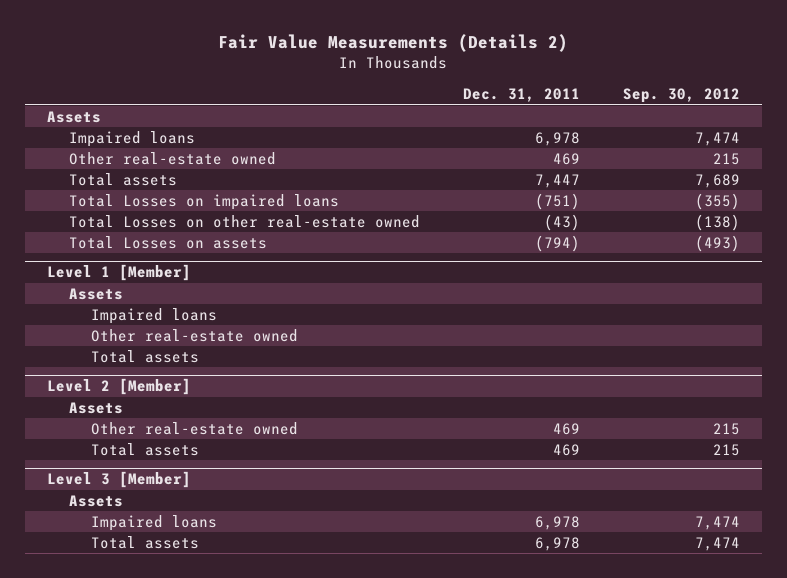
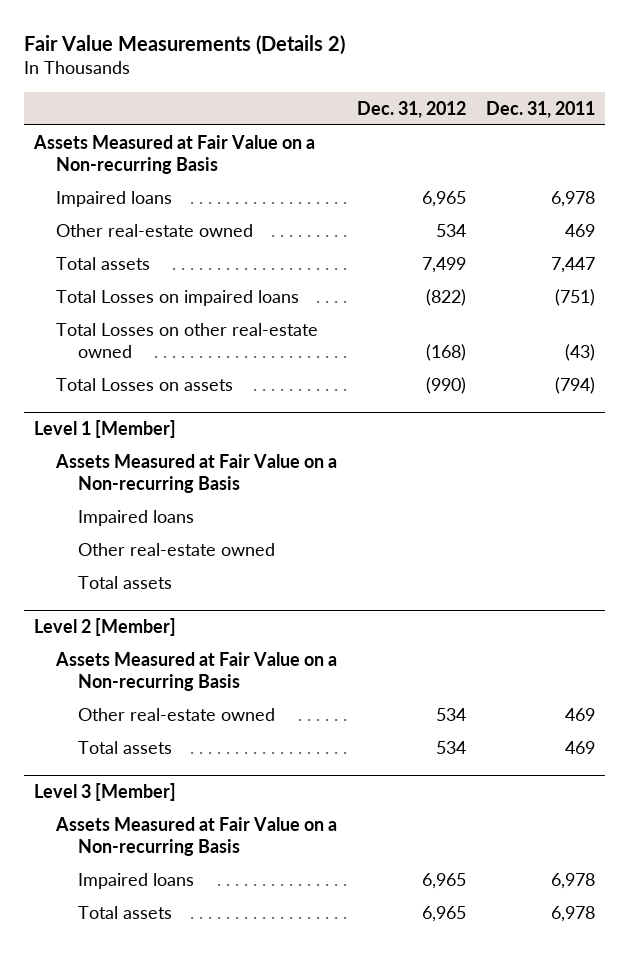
- | Dec. 31, 2011 | Sep. 30, 2012
+ | Dec. 31, 2012 | Dec. 31, 2011
- Assets
+ Assets Measured at Fair Value on a Non-recurring Basis
@ Level 1 [Member]
- Assets
+ Assets Measured at Fair Value on a Non-recurring Basis
@ Level 2 [Member]
- Assets
+ Assets Measured at Fair Value on a Non-recurring Basis
@ Level 3 [Member]
- Assets
+ Assets Measured at Fair Value on a Non-recurring Basis

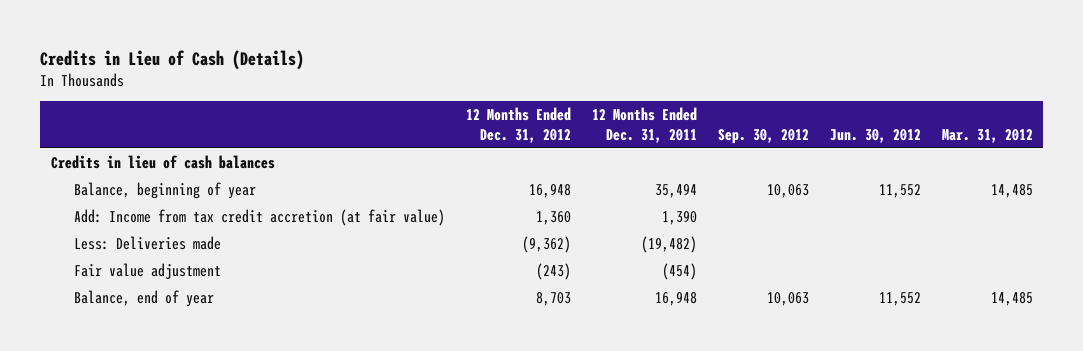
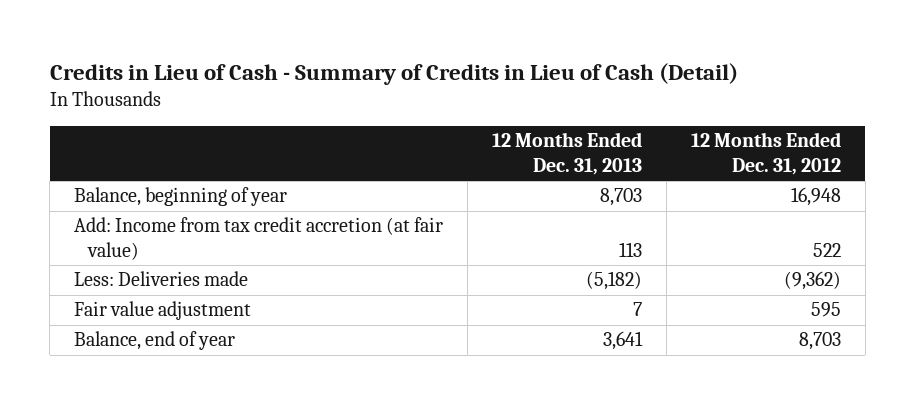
- Credits in Lieu of Cash (Details)
+ Credits in Lieu of Cash - Summary of Credits in Lieu of Cash (Detail)
- | 12 Months Ended Dec. 31, 2012 | 12 Months Ended Dec. 31, 2011 | Sep. 30, 2012 | Jun. 30, 2012 | Mar. 31, 2012
+ | 12 Months Ended Dec. 31, 2013 | 12 Months Ended Dec. 31, 2012
- Credits in lieu of cash balances
- Add: Income from tax credit accretion (at fair value) | 1,360 | 1,390 | | |
+ Add: Income from tax credit accretion (at fair value) | 113 | 522
- Fair value adjustment | (243) | (454) | | |
+ Fair value adjustment | 7 | 595

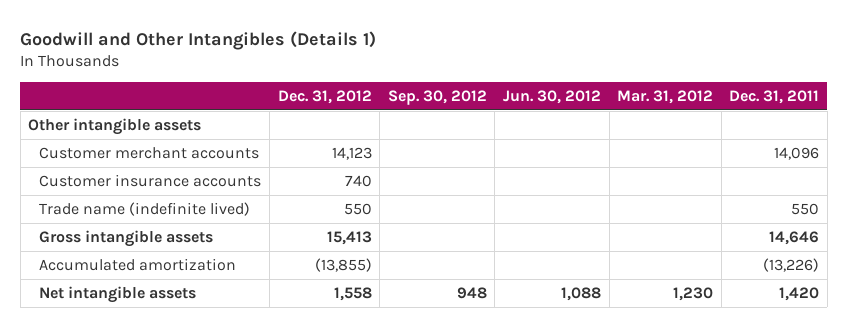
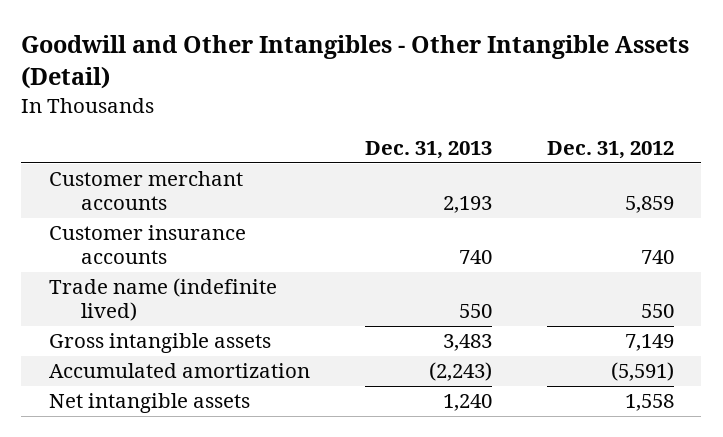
- Goodwill and Other Intangibles (Details 1)
+ Goodwill and Other Intangibles - Other Intangible Assets (Detail)
- | Dec. 31, 2012 | Sep. 30, 2012 | Jun. 30, 2012 | Mar. 31, 2012 | Dec. 31, 2011
+ | Dec. 31, 2013 | Dec. 31, 2012
- Other intangible assets
- Customer merchant accounts | 14,123 | | | | 14,096
+ Customer merchant accounts | 2,193 | 5,859
- Gross intangible assets | 15,413 | | | | 14,646
- Accumulated amortization | (13,855) | | | | (13,226)
+ Gross intangible assets | 3,483 | 7,149
+ Accumulated amortization | (2,243) | (5,591)

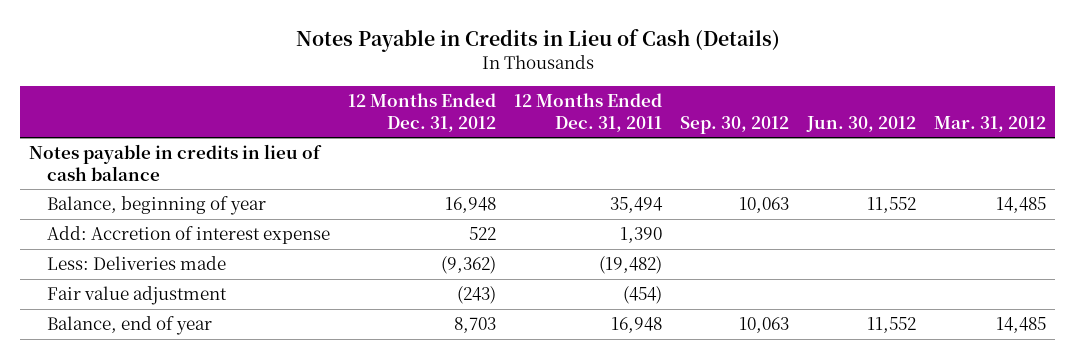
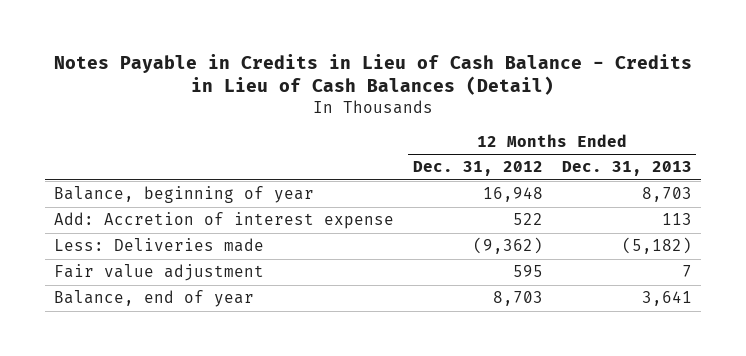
- Notes Payable in Credits in Lieu of Cash (Details)
+ Notes Payable in Credits in Lieu of Cash Balance - Credits in Lieu of Cash Balances (Detail)
- | 12 Months Ended Dec. 31, 2012 | 12 Months Ended Dec. 31, 2011 | Sep. 30, 2012 | Jun. 30, 2012 | Mar. 31, 2012
+ | 12 Months Ended Dec. 31, 2012 | 12 Months Ended Dec. 31, 2013
- Notes payable in credits in lieu of cash balance
- Fair value adjustment | (243) | (454) | | |
+ Fair value adjustment | 595 | 7

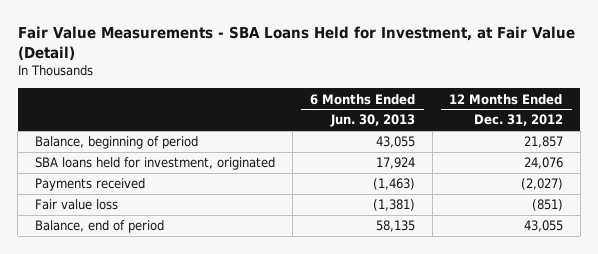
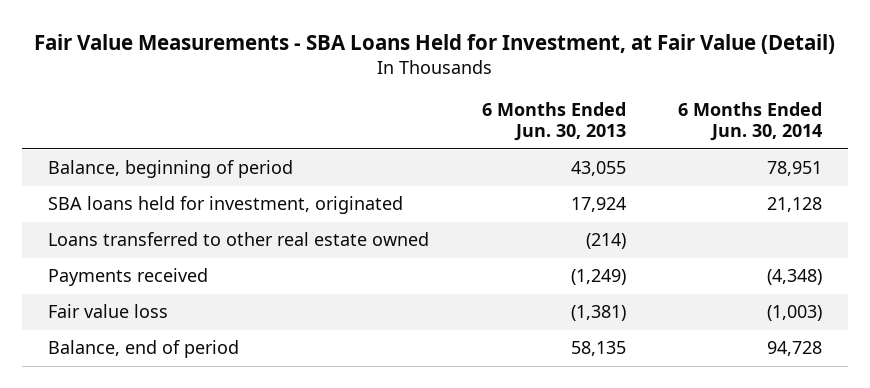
- | 6 Months Ended Jun. 30, 2013 | 12 Months Ended Dec. 31, 2012
+ | 6 Months Ended Jun. 30, 2013 | 6 Months Ended Jun. 30, 2014
- Payments received | (1,463) | (2,027)
+ Loans transferred to other real estate owned | (214) |
+ Payments received | (1,249) | (4,348)

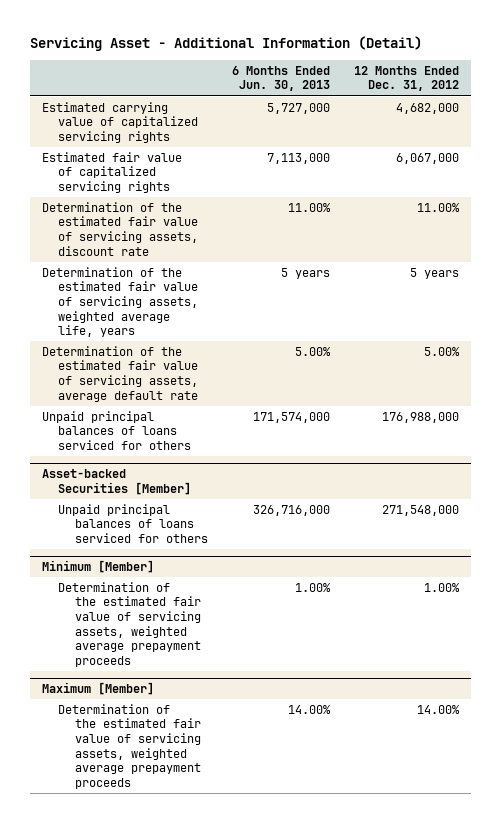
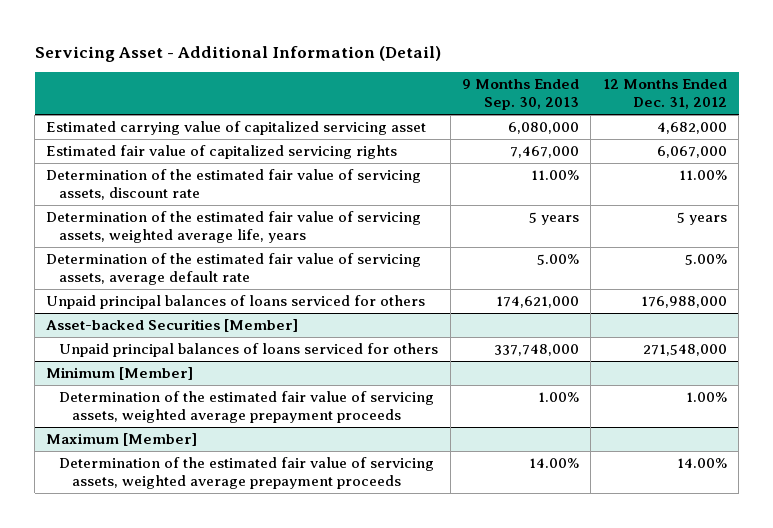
- | 6 Months Ended Jun. 30, 2013 | 12 Months Ended Dec. 31, 2012
+ | 9 Months Ended Sep. 30, 2013 | 12 Months Ended Dec. 31, 2012
- Estimated carrying value of capitalized servicing rights | 5,727,000 | 4,682,000
+ Estimated carrying value of capitalized servicing asset | 6,080,000 | 4,682,000

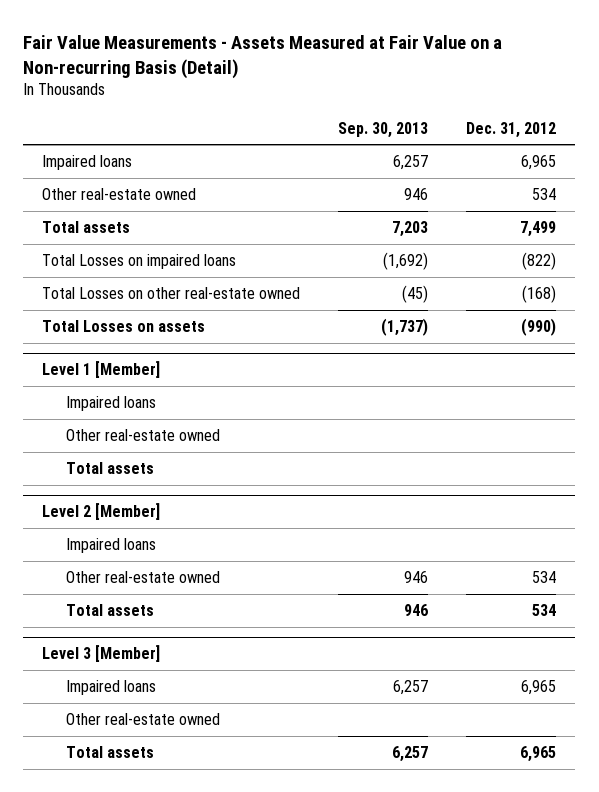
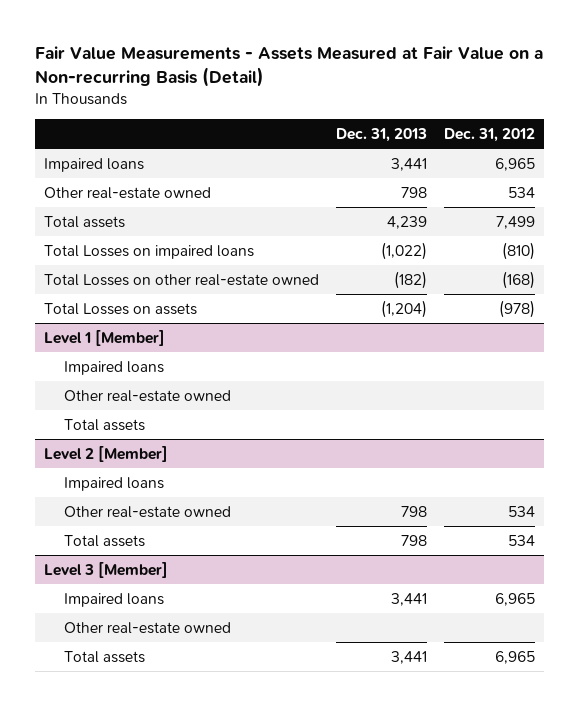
- | Sep. 30, 2013 | Dec. 31, 2012
+ | Dec. 31, 2013 | Dec. 31, 2012
- Total Losses on impaired loans | (1,692) | (822)
+ Total Losses on impaired loans | (1,022) | (810)
- Total Losses on assets | (1,737) | (990)
+ Total Losses on assets | (1,204) | (978)

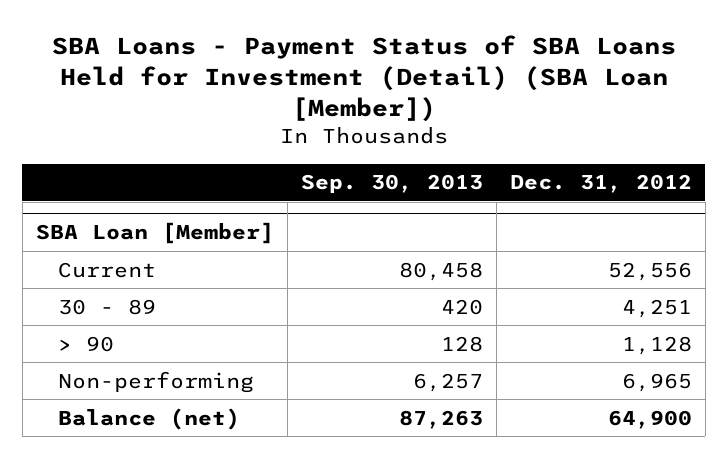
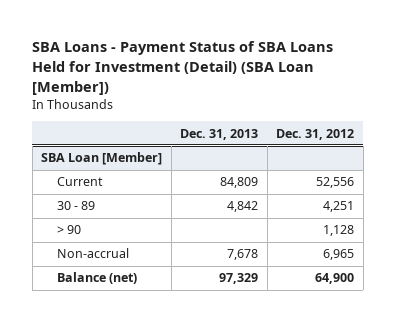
- | Sep. 30, 2013 | Dec. 31, 2012
+ | Dec. 31, 2013 | Dec. 31, 2012
@ SBA Loan [Member]
- Non-performing | 6,257 | 6,965
+ Non-accrual | 7,678 | 6,965

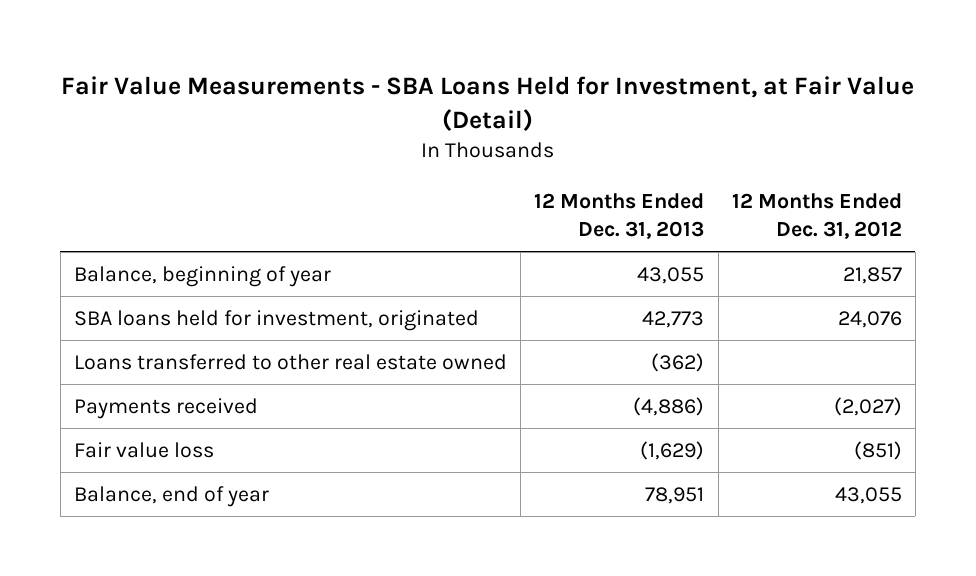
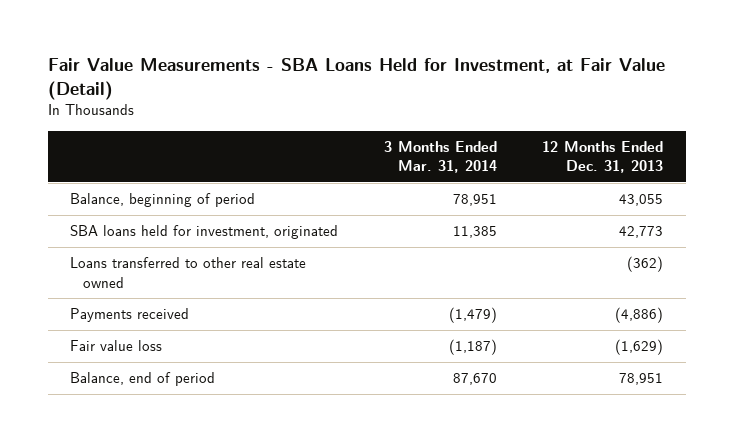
- | 12 Months Ended Dec. 31, 2013 | 12 Months Ended Dec. 31, 2012
+ | 3 Months Ended Mar. 31, 2014 | 12 Months Ended Dec. 31, 2013
- Balance, beginning of year | 43,055 | 21,857
+ Balance, beginning of period | 78,951 | 43,055
- Balance, end of year | 78,951 | 43,055
+ Balance, end of period | 87,670 | 78,951

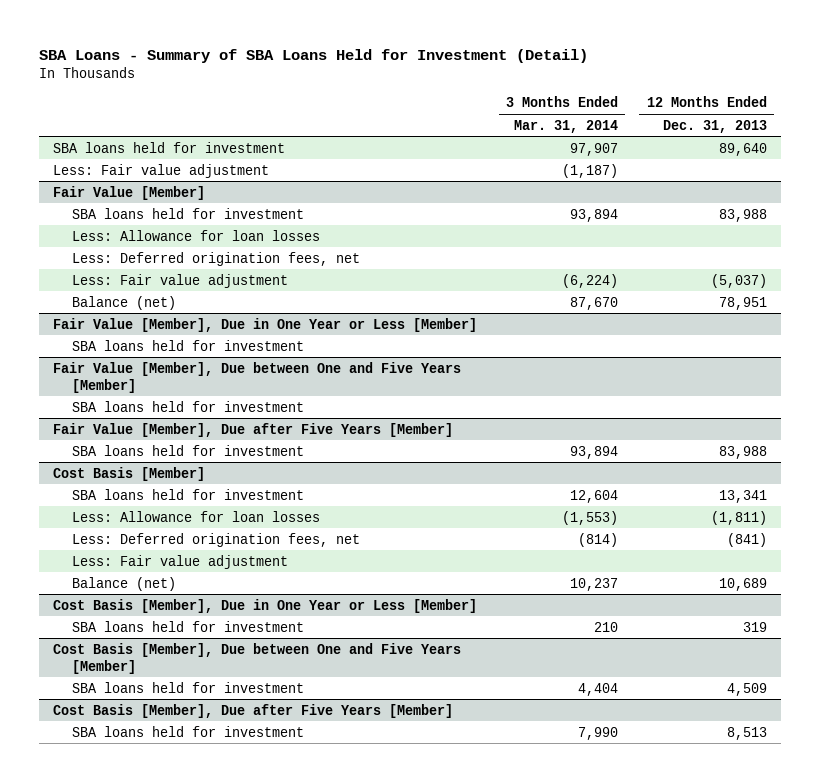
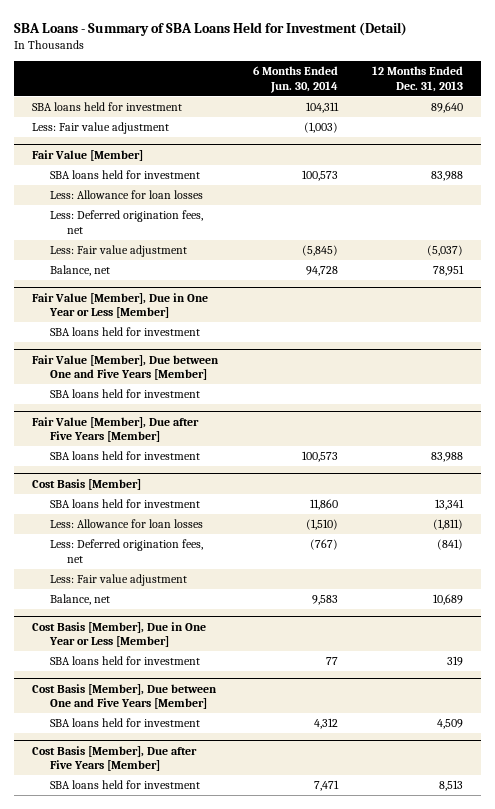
- | 3 Months Ended Mar. 31, 2014 | 12 Months Ended Dec. 31, 2013
+ | 6 Months Ended Jun. 30, 2014 | 12 Months Ended Dec. 31, 2013
@ Fair Value [Member]
- Balance (net) | 87,670 | 78,951
+ Balance, net | 94,728 | 78,951
@ Cost Basis [Member]
- Balance (net) | 10,237 | 10,689
+ Balance, net | 9,583 | 10,689

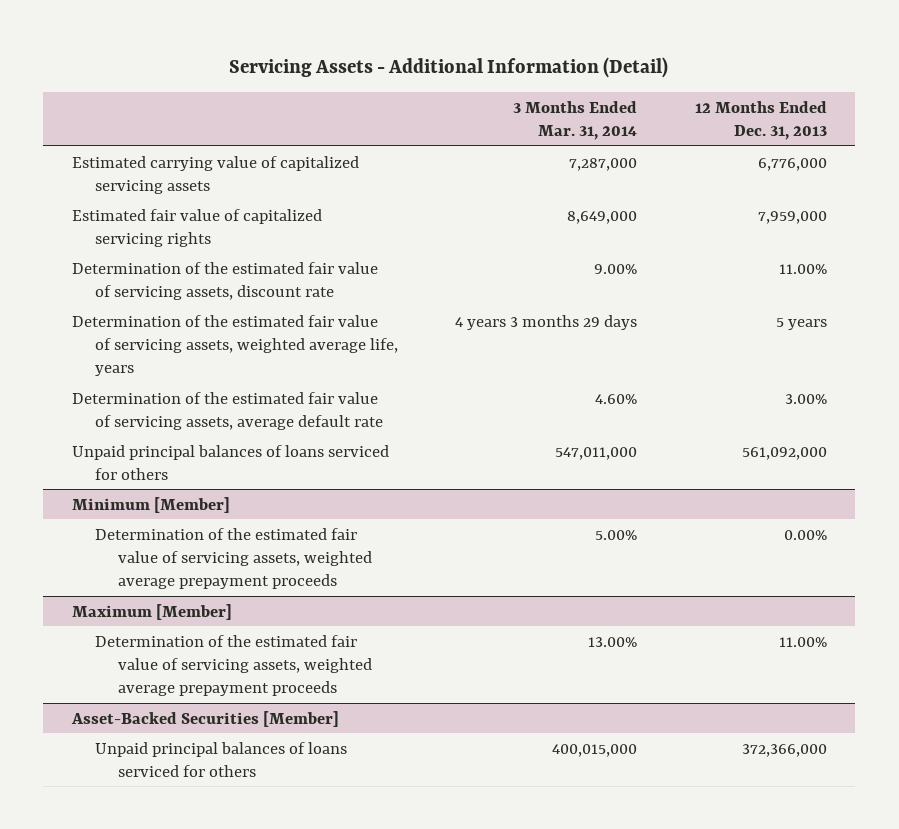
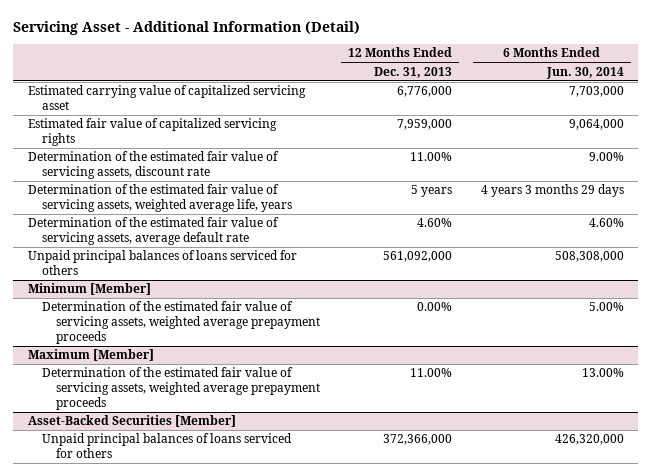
- Servicing Assets - Additional Information (Detail)
+ Servicing Asset - Additional Information (Detail)
- | 3 Months Ended Mar. 31, 2014 | 12 Months Ended Dec. 31, 2013
+ | 12 Months Ended Dec. 31, 2013 | 6 Months Ended Jun. 30, 2014
- Estimated carrying value of capitalized servicing assets | 7,287,000 | 6,776,000
+ Estimated carrying value of capitalized servicing asset | 6,776,000 | 7,703,000
- Determination of the estimated fair value of servicing assets, average default rate | 4.60% | 3.00%
+ Determination of the estimated fair value of servicing assets, average default rate | 4.60% | 4.60%

